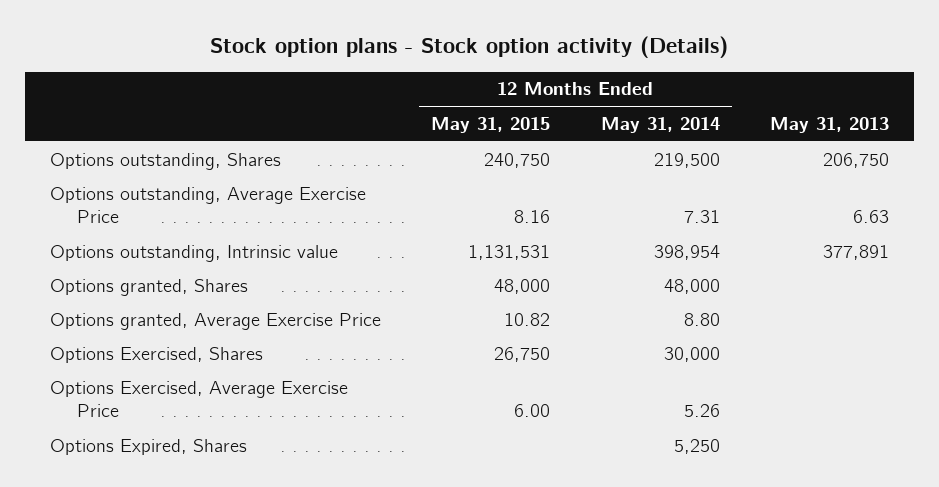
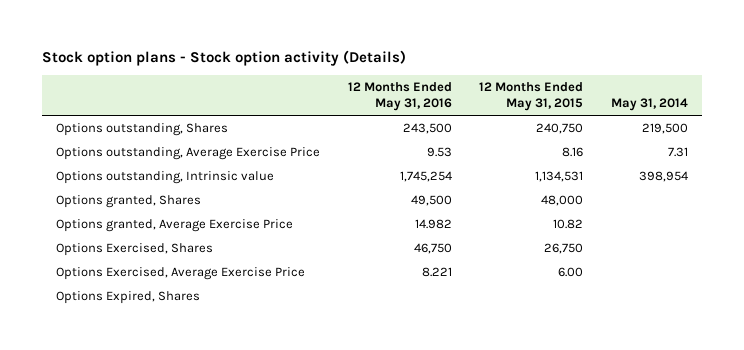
- | 12 Months Ended May 31, 2015 | 12 Months Ended May 31, 2014 | May 31, 2013
+ | 12 Months Ended May 31, 2016 | 12 Months Ended May 31, 2015 | May 31, 2014
- Options outstanding, Intrinsic value | 1,131,531 | 398,954 | 377,891
+ Options outstanding, Intrinsic value | 1,745,254 | 1,134,531 | 398,954

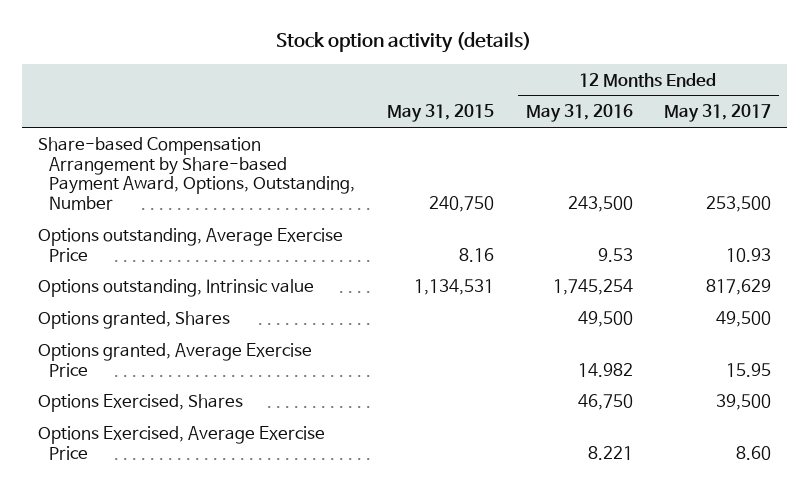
- Stock option plans - Stock option activity (Details)
+ Stock option activity (details)
- | 12 Months Ended May 31, 2016 | 12 Months Ended May 31, 2015 | May 31, 2014
+ | May 31, 2015 | 12 Months Ended May 31, 2016 | 12 Months Ended May 31, 2017
- Options outstanding, Shares | 243,500 | 240,750 | 219,500
+ Share-based Compensation Arrangement by Share-based Payment Award, Options, Outstanding, Number | 240,750 | 243,500 | 253,500
- Options Expired, Shares

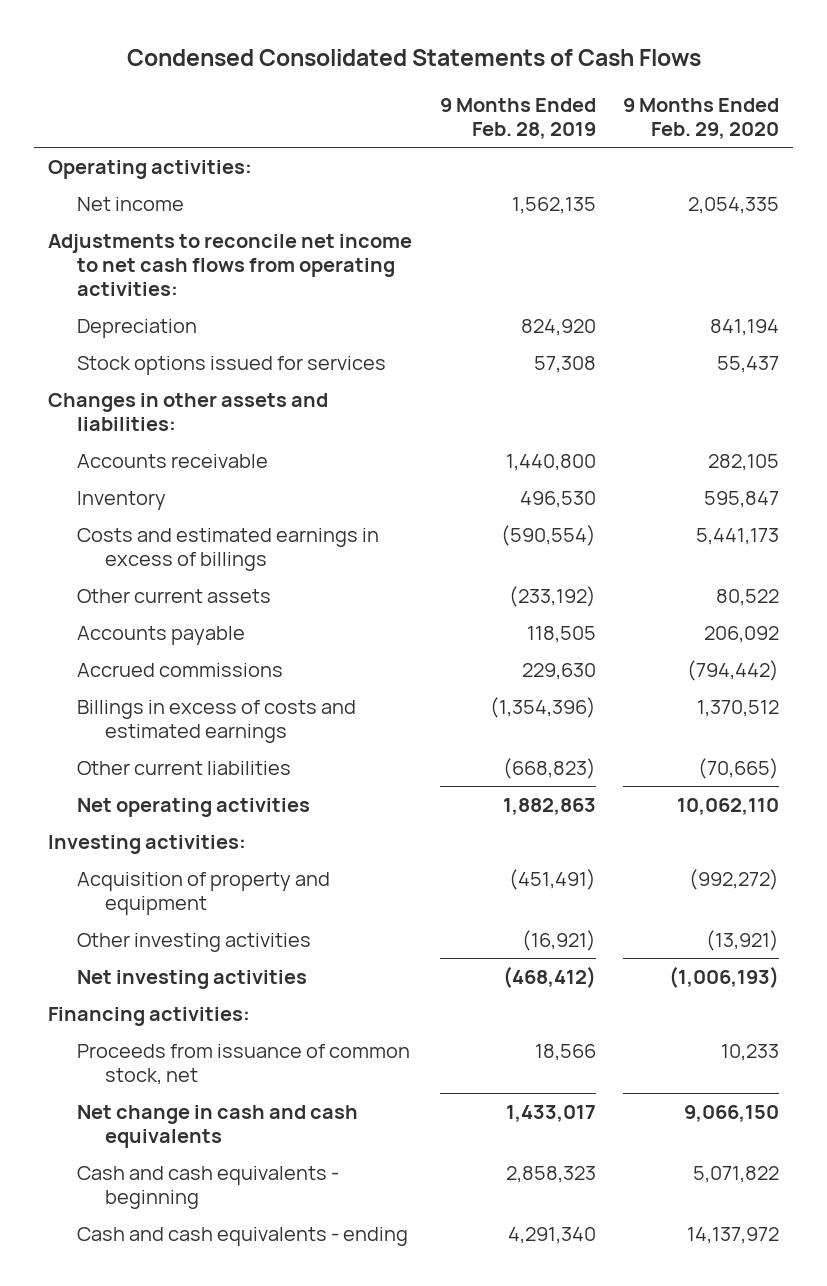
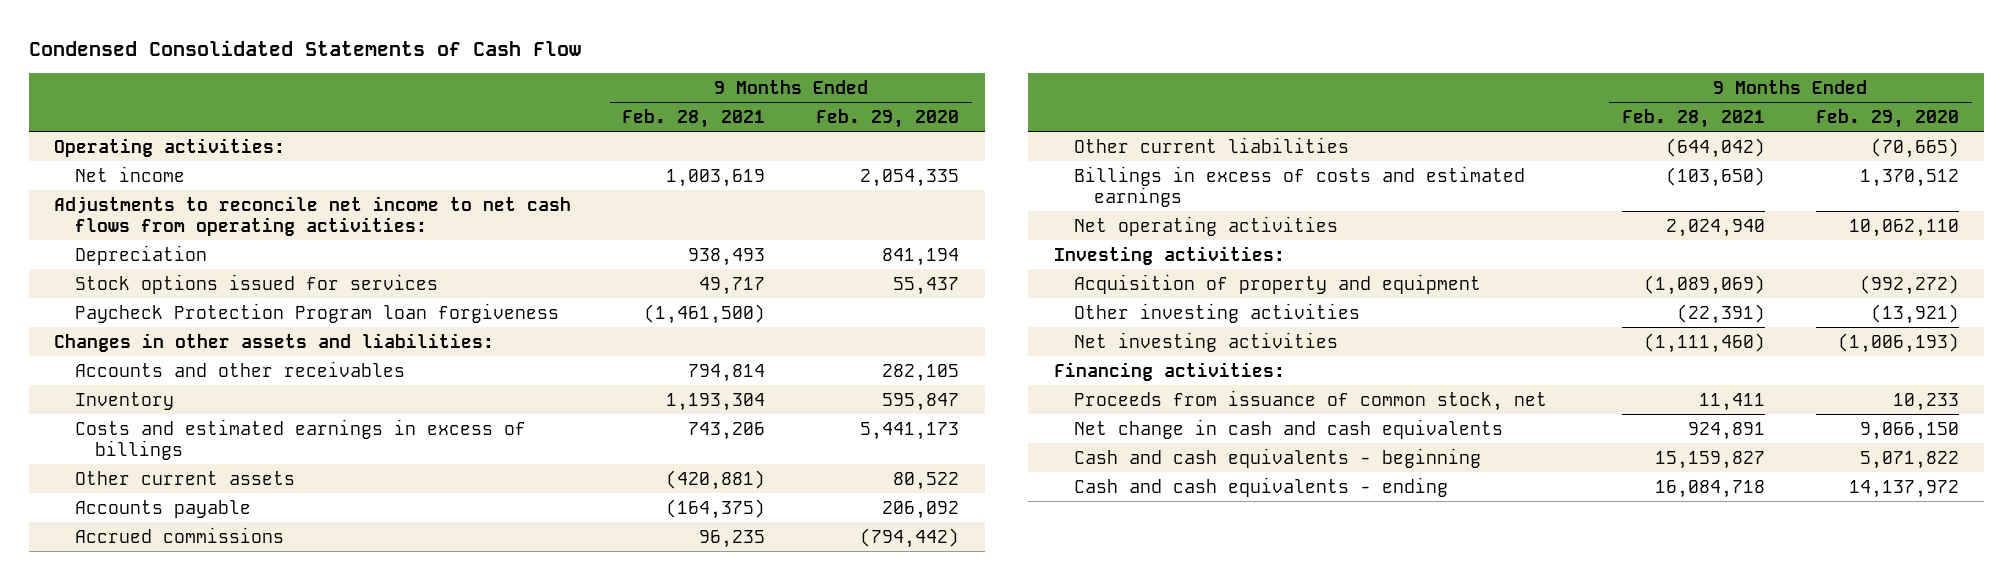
- Condensed Consolidated Statements of Cash Flows
+ Condensed Consolidated Statements of Cash Flow
- | 9 Months Ended Feb. 28, 2019 | 9 Months Ended Feb. 29, 2020
+ | 9 Months Ended Feb. 28, 2021 | 9 Months Ended Feb. 29, 2020
+ Paycheck Protection Program loan forgiveness | (1,461,500) |
- Accounts receivable | 1,440,800 | 282,105
+ Accounts and other receivables | 794,814 | 282,105
moved down: Billings in excess of costs and estimated earnings | (103,650) | 1,370,512

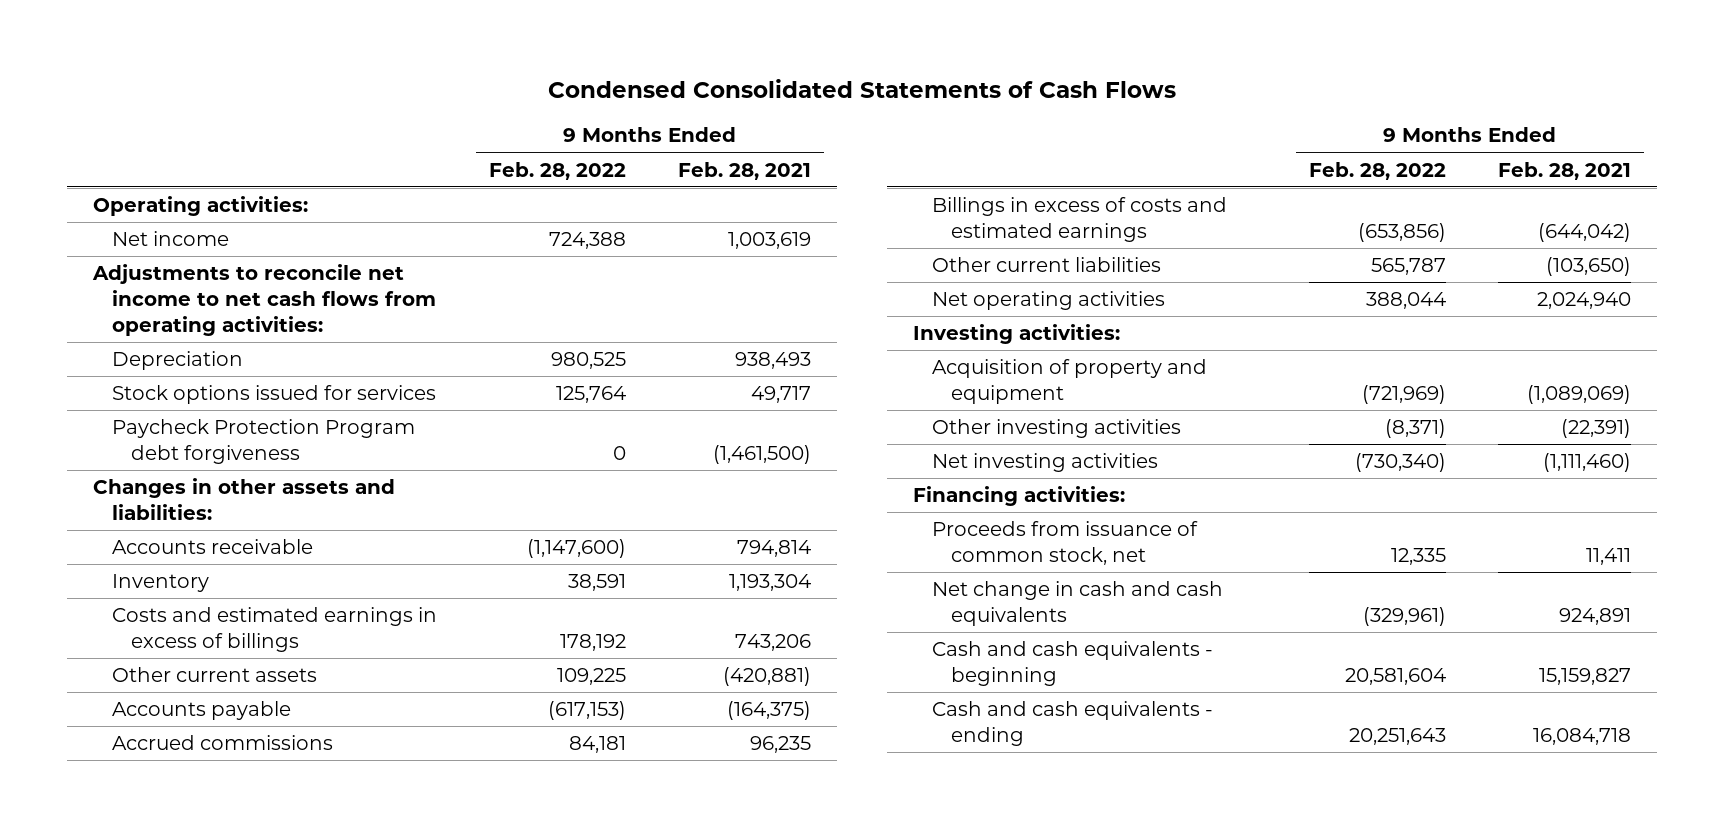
- Condensed Consolidated Statements of Cash Flow
+ Condensed Consolidated Statements of Cash Flows
- | 9 Months Ended Feb. 28, 2021 | 9 Months Ended Feb. 29, 2020
+ | 9 Months Ended Feb. 28, 2022 | 9 Months Ended Feb. 28, 2021
- Paycheck Protection Program loan forgiveness | (1,461,500) |
+ Paycheck Protection Program debt forgiveness | 0 | (1,461,500)
- Accounts and other receivables | 794,814 | 282,105
+ Accounts receivable | (1,147,600) | 794,814
- Other current liabilities | (644,042) | (70,665)
- Billings in excess of costs and estimated earnings | (103,650) | 1,370,512
+ Billings in excess of costs and estimated earnings | (653,856) | (644,042)
+ Other current liabilities | 565,787 | (103,650)

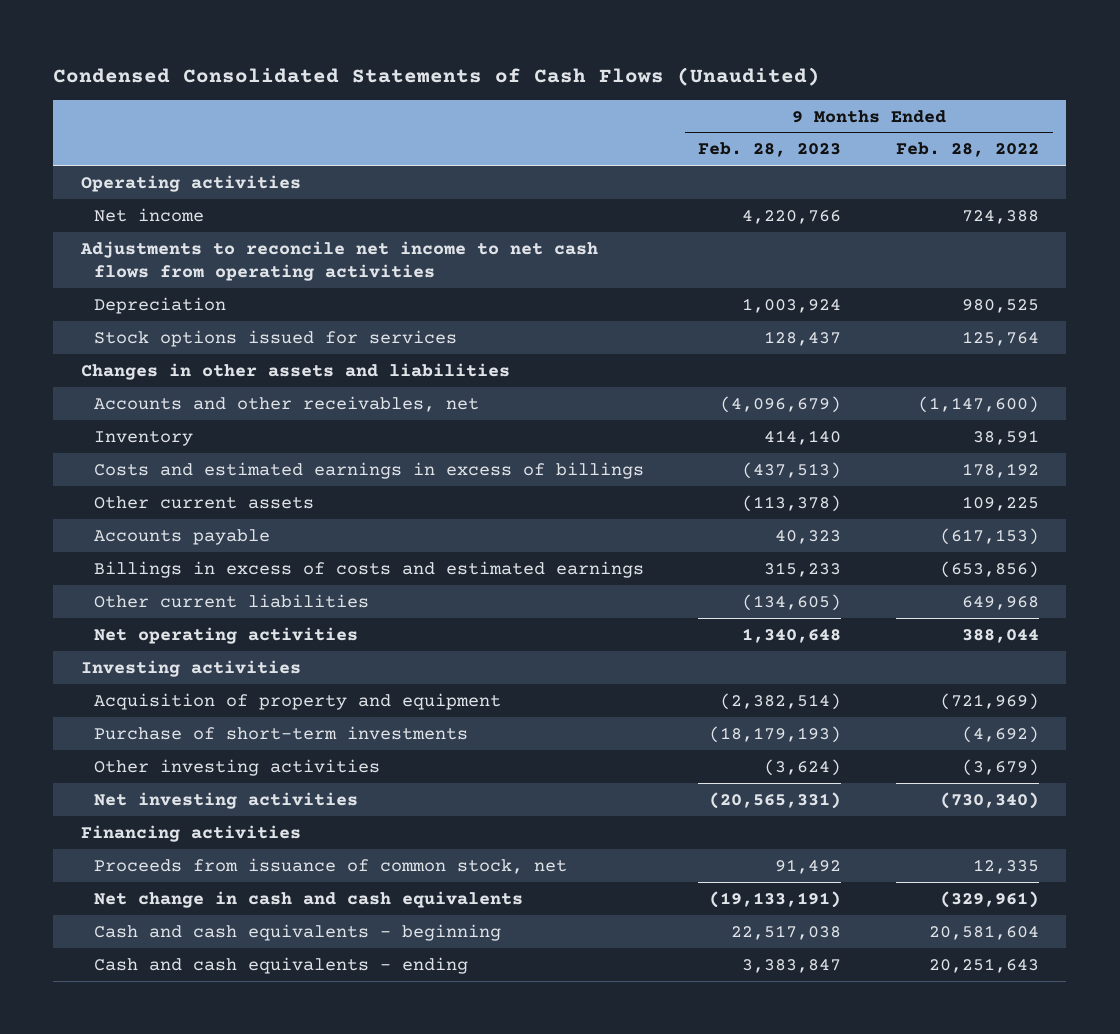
- Condensed Consolidated Statements of Cash Flows
+ Condensed Consolidated Statements of Cash Flows (Unaudited)
- | 9 Months Ended Feb. 28, 2022 | 9 Months Ended Feb. 28, 2021
+ | 9 Months Ended Feb. 28, 2023 | 9 Months Ended Feb. 28, 2022
- Operating activities:
+ Operating activities
- Adjustments to reconcile net income to net cash flows from operating activities:
+ Adjustments to reconcile net income to net cash flows from operating activities
- Paycheck Protection Program debt forgiveness | 0 | (1,461,500)
- Changes in other assets and liabilities:
- Accounts receivable | (1,147,600) | 794,814
+ Changes in other assets and liabilities
+ Accounts and other receivables, net | (4,096,679) | (1,147,600)
- Accrued commissions | 84,181 | 96,235
- Other current liabilities | 565,787 | (103,650)
+ Other current liabilities | (134,605) | 649,968
- Investing activities:
+ Investing activities
- Other investing activities | (8,371) | (22,391)
+ Purchase of short-term investments | (18,179,193) | (4,692)
+ Other investing activities | (3,624) | (3,679)
- Financing activities:
+ Financing activities

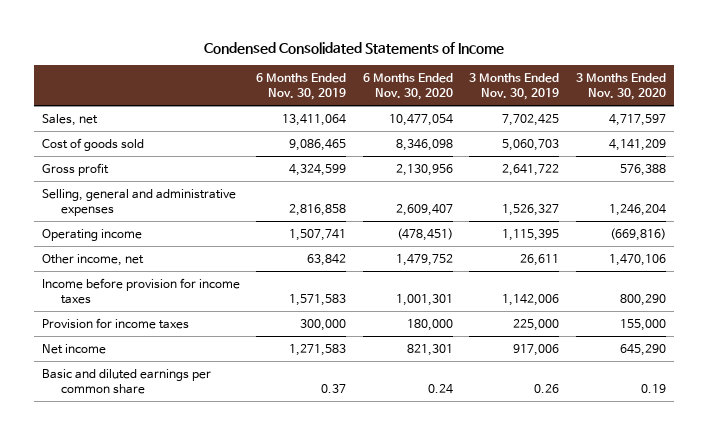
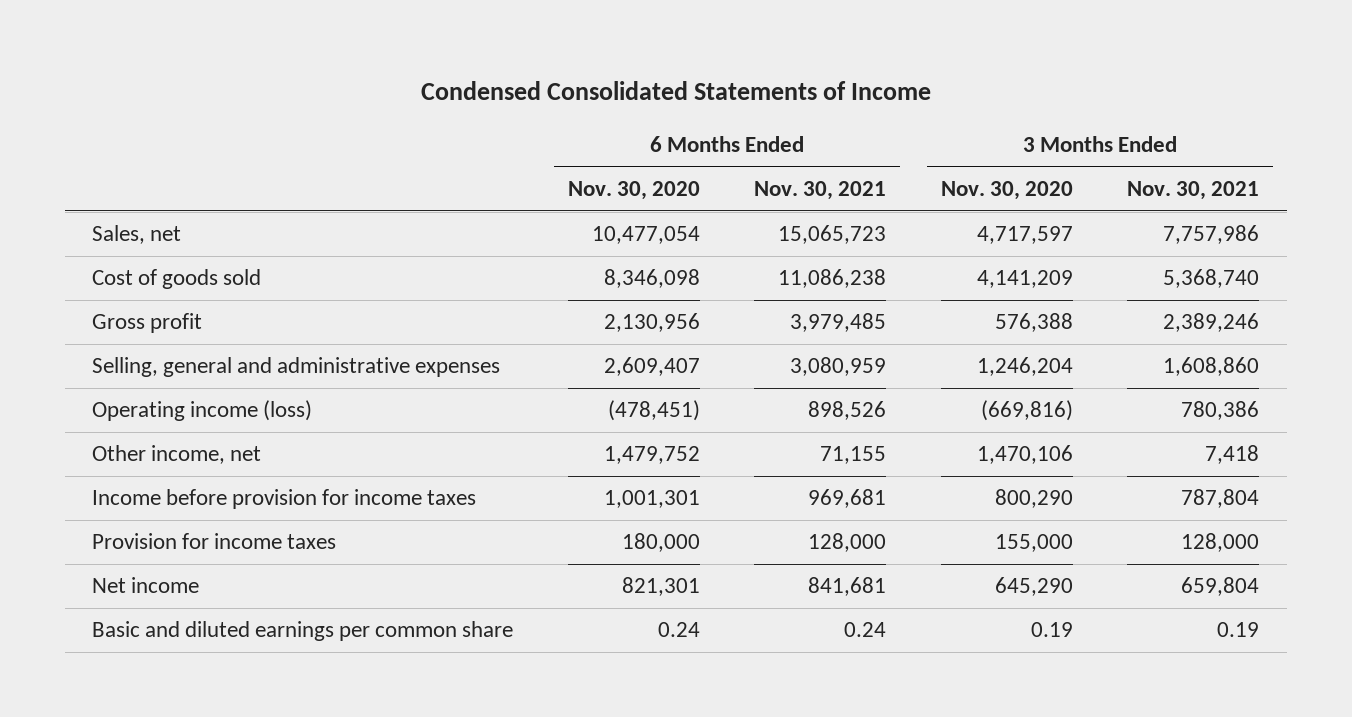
- | 6 Months Ended Nov. 30, 2019 | 6 Months Ended Nov. 30, 2020 | 3 Months Ended Nov. 30, 2019 | 3 Months Ended Nov. 30, 2020
+ | 6 Months Ended Nov. 30, 2020 | 6 Months Ended Nov. 30, 2021 | 3 Months Ended Nov. 30, 2020 | 3 Months Ended Nov. 30, 2021
- Operating income | 1,507,741 | (478,451) | 1,115,395 | (669,816)
+ Operating income (loss) | (478,451) | 898,526 | (669,816) | 780,386

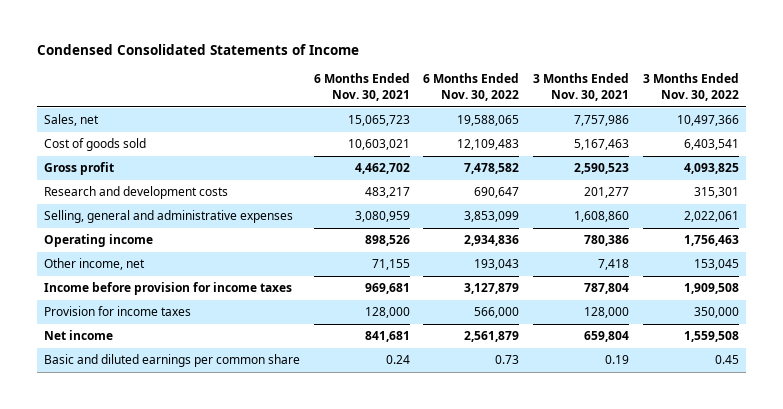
- | 6 Months Ended Nov. 30, 2020 | 6 Months Ended Nov. 30, 2021 | 3 Months Ended Nov. 30, 2020 | 3 Months Ended Nov. 30, 2021
+ | 6 Months Ended Nov. 30, 2021 | 6 Months Ended Nov. 30, 2022 | 3 Months Ended Nov. 30, 2021 | 3 Months Ended Nov. 30, 2022
- Cost of goods sold | 8,346,098 | 11,086,238 | 4,141,209 | 5,368,740
- Gross profit | 2,130,956 | 3,979,485 | 576,388 | 2,389,246
+ Cost of goods sold | 10,603,021 | 12,109,483 | 5,167,463 | 6,403,541
+ Gross profit | 4,462,702 | 7,478,582 | 2,590,523 | 4,093,825
+ Research and development costs | 483,217 | 690,647 | 201,277 | 315,301
- Operating income (loss) | (478,451) | 898,526 | (669,816) | 780,386
+ Operating income | 898,526 | 2,934,836 | 780,386 | 1,756,463

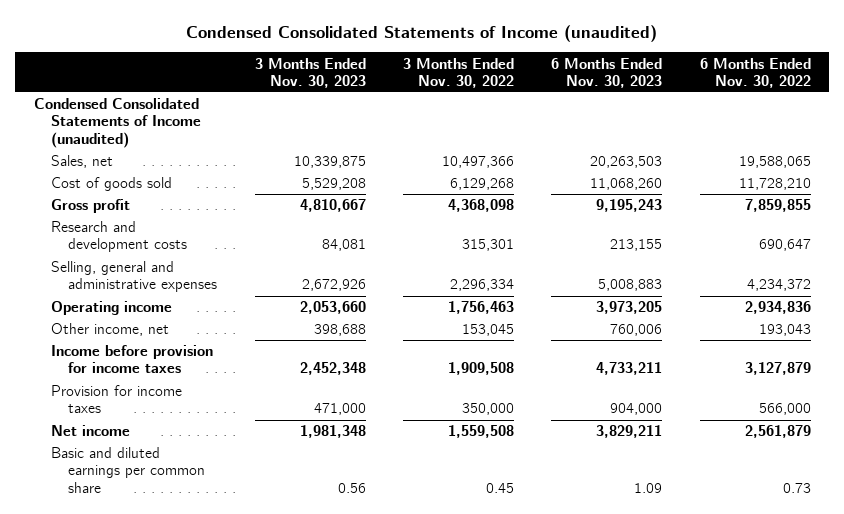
- Condensed Consolidated Statements of Income
+ Condensed Consolidated Statements of Income (unaudited)
- | 6 Months Ended Nov. 30, 2021 | 6 Months Ended Nov. 30, 2022 | 3 Months Ended Nov. 30, 2021 | 3 Months Ended Nov. 30, 2022
+ | 3 Months Ended Nov. 30, 2023 | 3 Months Ended Nov. 30, 2022 | 6 Months Ended Nov. 30, 2023 | 6 Months Ended Nov. 30, 2022
+ Condensed Consolidated Statements of Income (unaudited)
- Cost of goods sold | 10,603,021 | 12,109,483 | 5,167,463 | 6,403,541
- Gross profit | 4,462,702 | 7,478,582 | 2,590,523 | 4,093,825
+ Cost of goods sold | 5,529,208 | 6,129,268 | 11,068,260 | 11,728,210
+ Gross profit | 4,810,667 | 4,368,098 | 9,195,243 | 7,859,855
- Selling, general and administrative expenses | 3,080,959 | 3,853,099 | 1,608,860 | 2,022,061
+ Selling, general and administrative expenses | 2,672,926 | 2,296,334 | 5,008,883 | 4,234,372

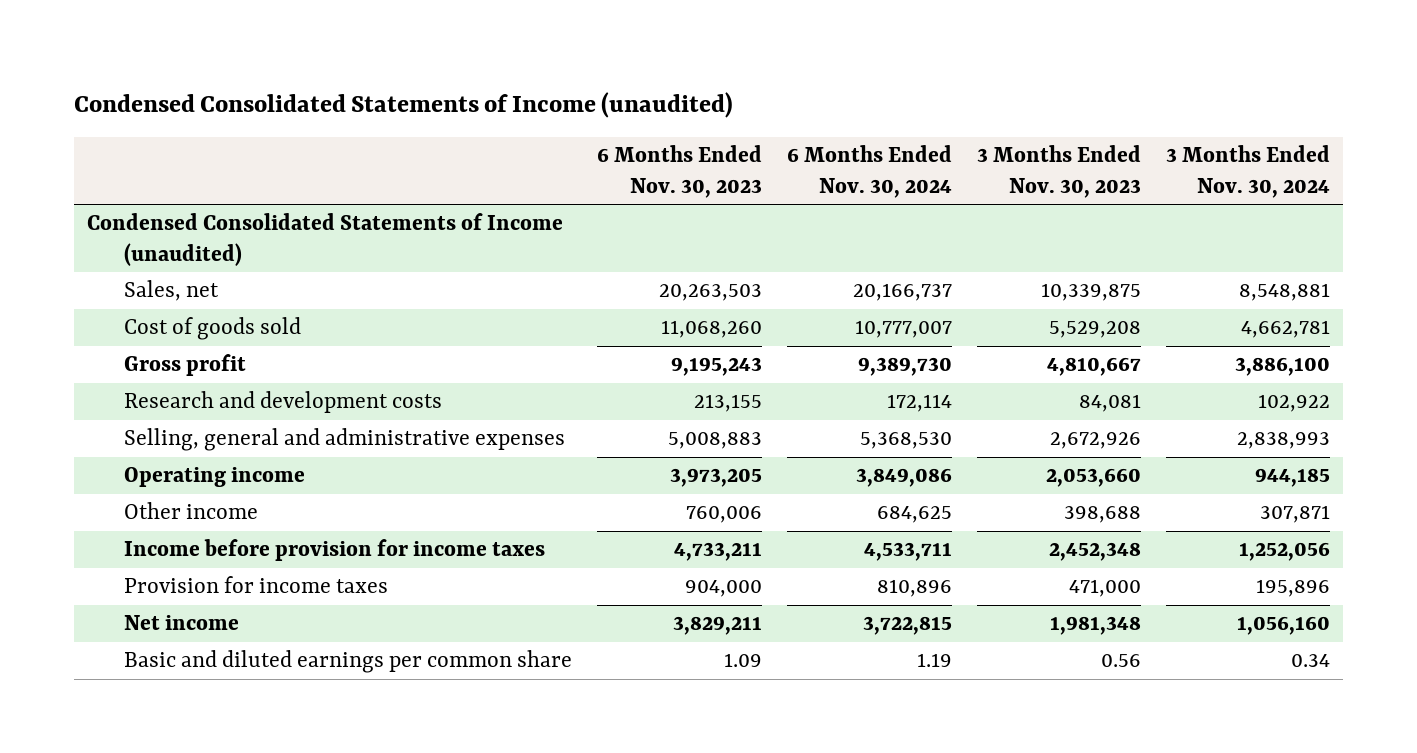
- | 3 Months Ended Nov. 30, 2023 | 3 Months Ended Nov. 30, 2022 | 6 Months Ended Nov. 30, 2023 | 6 Months Ended Nov. 30, 2022
+ | 6 Months Ended Nov. 30, 2023 | 6 Months Ended Nov. 30, 2024 | 3 Months Ended Nov. 30, 2023 | 3 Months Ended Nov. 30, 2024
- Other income, net | 398,688 | 153,045 | 760,006 | 193,043
+ Other income | 760,006 | 684,625 | 398,688 | 307,871

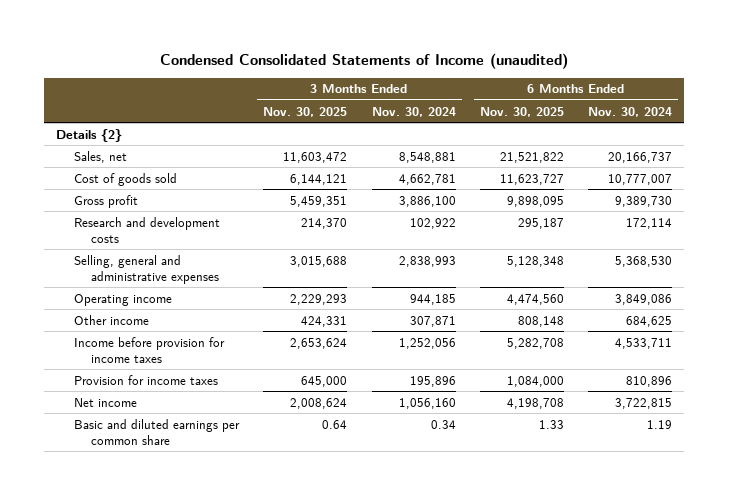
- | 6 Months Ended Nov. 30, 2023 | 6 Months Ended Nov. 30, 2024 | 3 Months Ended Nov. 30, 2023 | 3 Months Ended Nov. 30, 2024
+ | 3 Months Ended Nov. 30, 2025 | 3 Months Ended Nov. 30, 2024 | 6 Months Ended Nov. 30, 2025 | 6 Months Ended Nov. 30, 2024
- Condensed Consolidated Statements of Income (unaudited)
+ Details {2}

